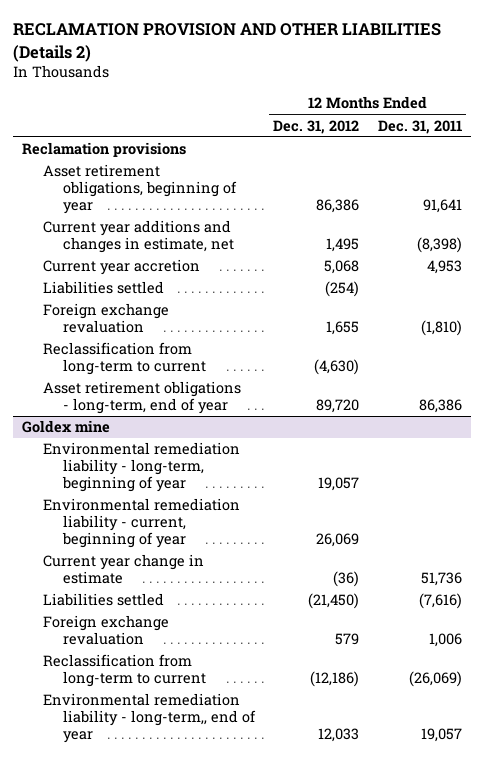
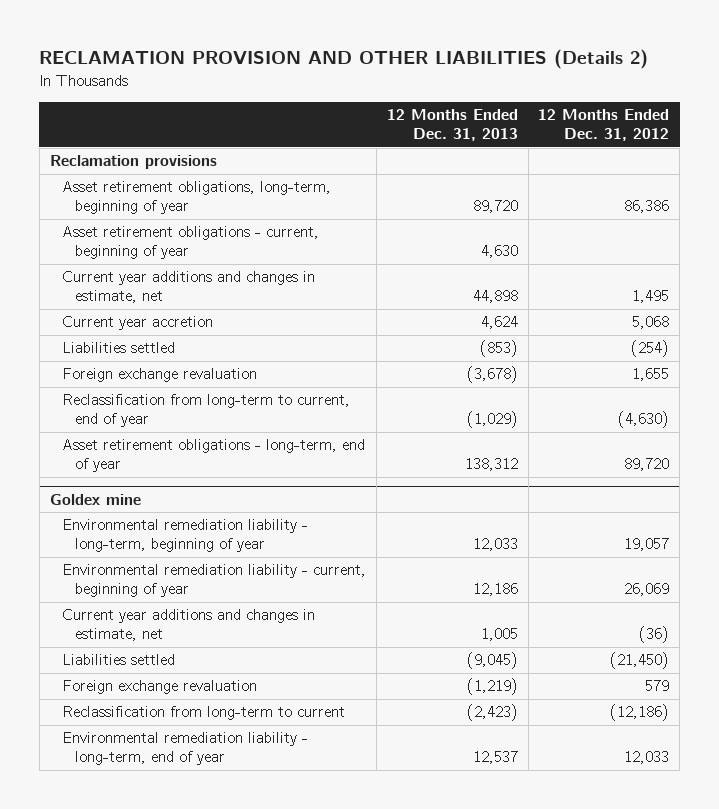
- | 12 Months Ended Dec. 31, 2012 | 12 Months Ended Dec. 31, 2011
+ | 12 Months Ended Dec. 31, 2013 | 12 Months Ended Dec. 31, 2012
- Asset retirement obligations, beginning of year | 86,386 | 91,641
+ Asset retirement obligations, long-term, beginning of year | 89,720 | 86,386
+ Asset retirement obligations - current, beginning of year | 4,630 |
- Reclassification from long-term to current | (4,630) |
+ Reclassification from long-term to current, end of year | (1,029) | (4,630)
@ Goldex mine
- Current year change in estimate | (36) | 51,736
+ Current year additions and changes in estimate, net | 1,005 | (36)
- Environmental remediation liability - long-term,, end of year | 12,033 | 19,057
+ Environmental remediation liability - long-term, end of year | 12,537 | 12,033

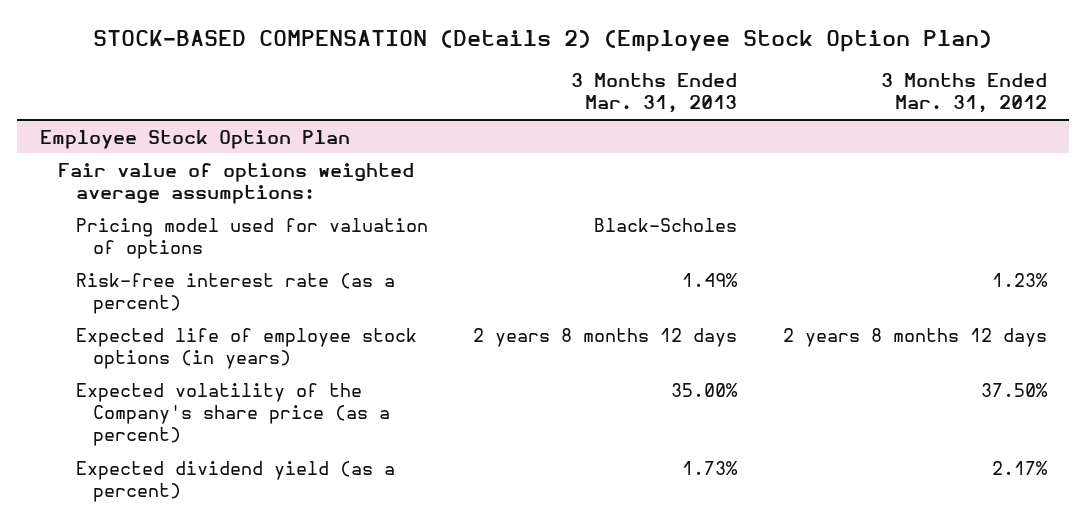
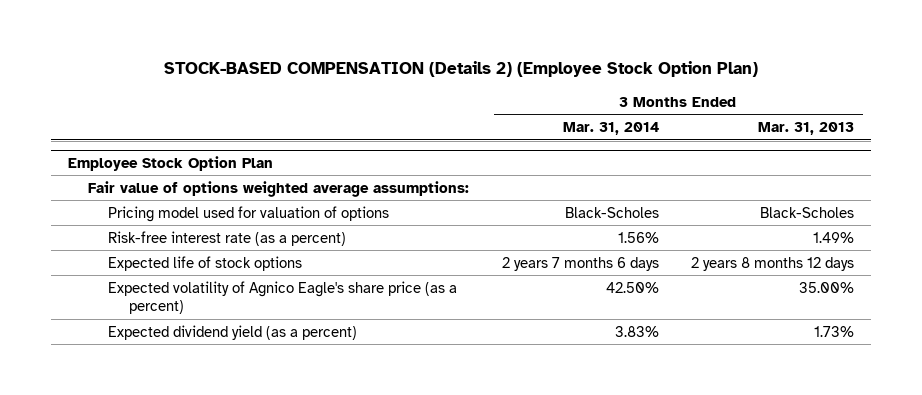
- | 3 Months Ended Mar. 31, 2013 | 3 Months Ended Mar. 31, 2012
+ | 3 Months Ended Mar. 31, 2014 | 3 Months Ended Mar. 31, 2013
@ Employee Stock Option Plan
- Expected life of employee stock options (in years) | 2 years 8 months 12 days | 2 years 8 months 12 days
- Expected volatility of the Company's share price (as a percent) | 35.00% | 37.50%
+ Expected life of stock options | 2 years 7 months 6 days | 2 years 8 months 12 days
+ Expected volatility of Agnico Eagle's share price (as a percent) | 42.50% | 35.00%

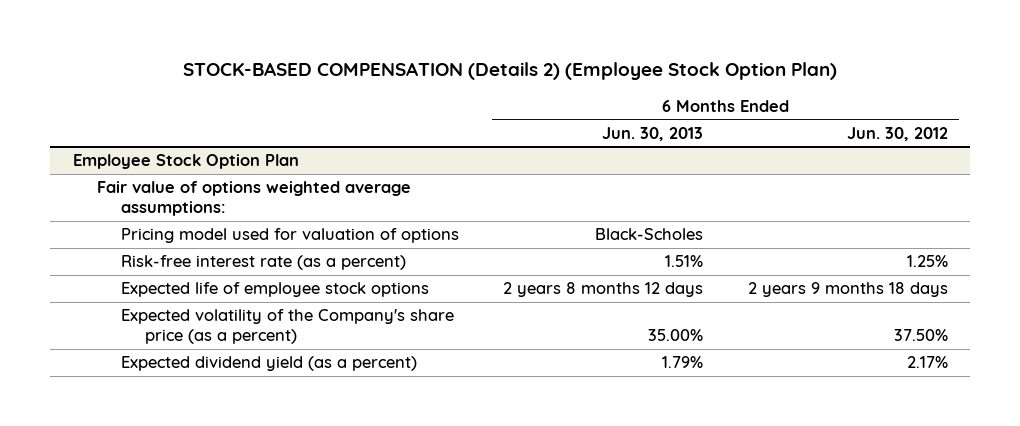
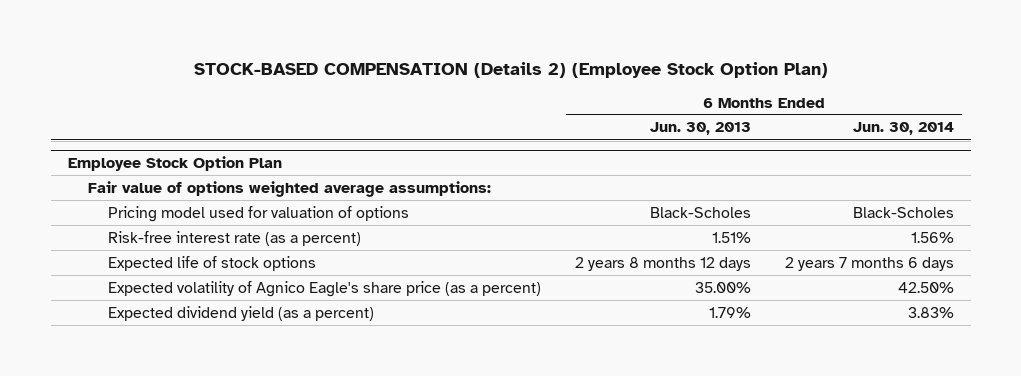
- | 6 Months Ended Jun. 30, 2013 | 6 Months Ended Jun. 30, 2012
+ | 6 Months Ended Jun. 30, 2013 | 6 Months Ended Jun. 30, 2014
@ Employee Stock Option Plan
- Expected life of employee stock options | 2 years 8 months 12 days | 2 years 9 months 18 days
- Expected volatility of the Company's share price (as a percent) | 35.00% | 37.50%
+ Expected life of stock options | 2 years 8 months 12 days | 2 years 7 months 6 days
+ Expected volatility of Agnico Eagle's share price (as a percent) | 35.00% | 42.50%

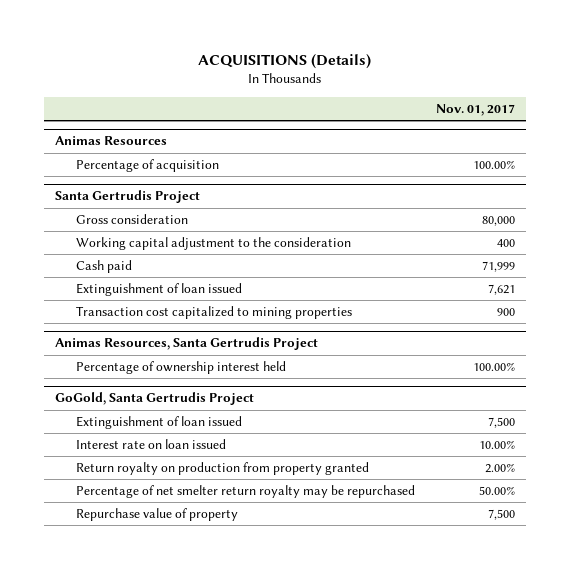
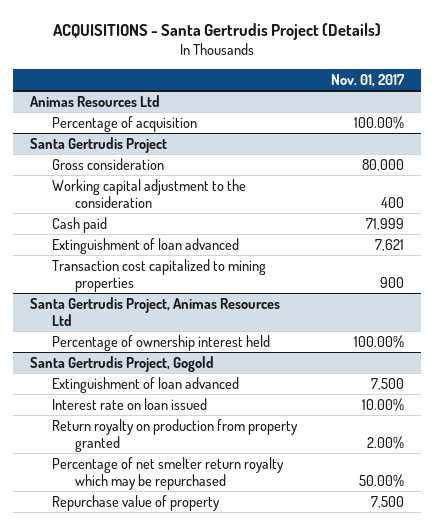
- ACQUISITIONS (Details)
+ ACQUISITIONS - Santa Gertrudis Project (Details)
- Animas Resources
+ Animas Resources Ltd
@ Santa Gertrudis Project
- Extinguishment of loan issued | 7,621
+ Extinguishment of loan advanced | 7,621
- Animas Resources, Santa Gertrudis Project
+ Santa Gertrudis Project, Animas Resources Ltd
- GoGold, Santa Gertrudis Project
- Extinguishment of loan issued | 7,500
+ Santa Gertrudis Project, Gogold
+ Extinguishment of loan advanced | 7,500
- Percentage of net smelter return royalty may be repurchased | 50.00%
+ Percentage of net smelter return royalty which may be repurchased | 50.00%

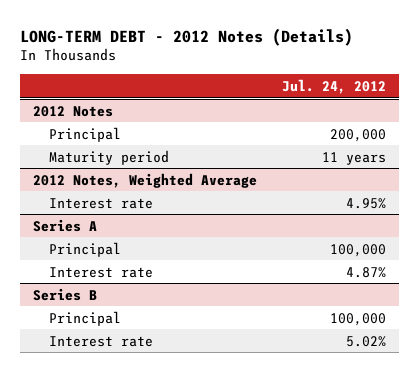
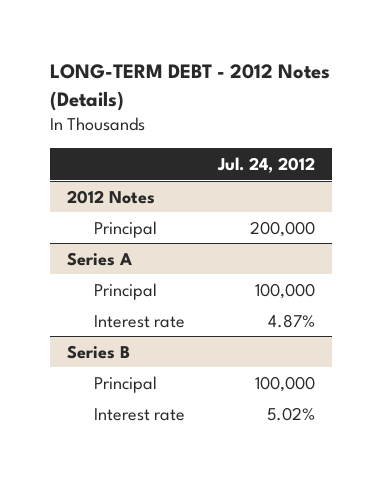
@ 2012 Notes
- Maturity period | 11 years
- 2012 Notes, Weighted Average
- Interest rate | 4.95%

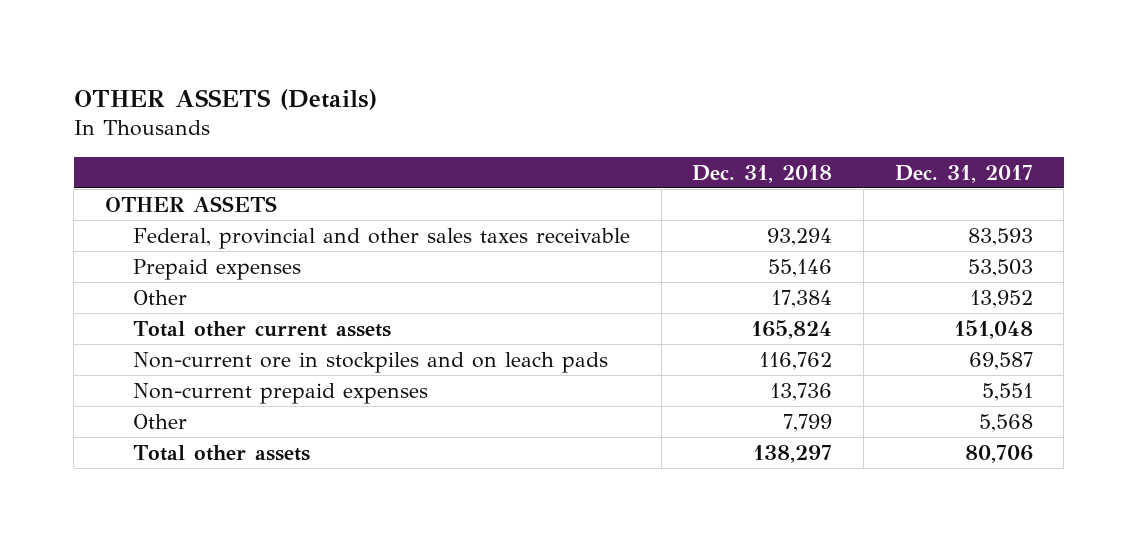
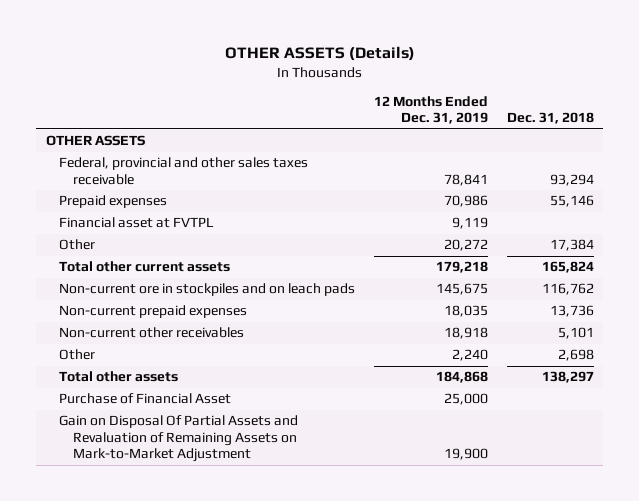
- | Dec. 31, 2018 | Dec. 31, 2017
+ | 12 Months Ended Dec. 31, 2019 | Dec. 31, 2018
+ Financial asset at FVTPL | 9,119 |
- Other | 7,799 | 5,568
+ Non-current other receivables | 18,918 | 5,101
+ Other | 2,240 | 2,698
+ Purchase of Financial Asset | 25,000 |
+ Gain on Disposal Of Partial Assets and Revaluation of Remaining Assets on Mark-to-Market Adjustment | 19,900 |

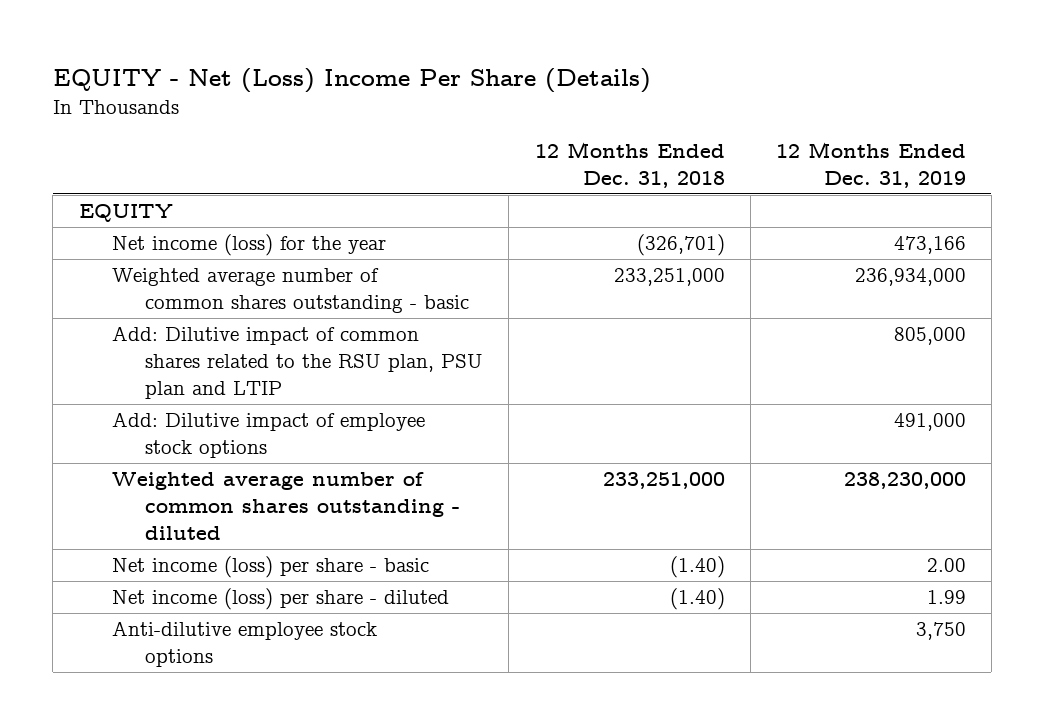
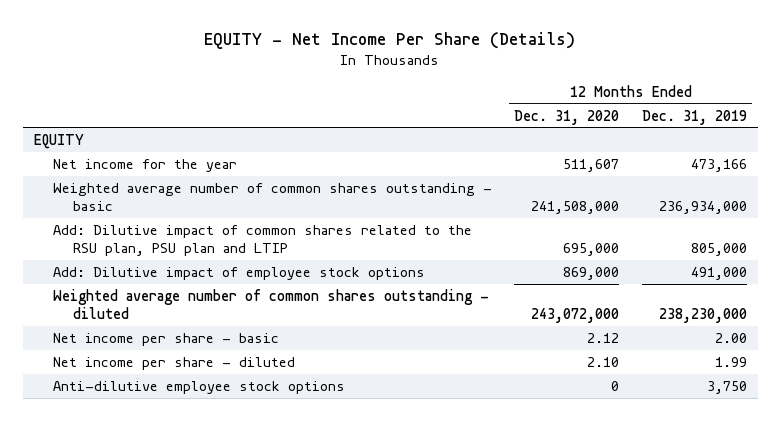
- EQUITY - Net (Loss) Income Per Share (Details)
+ EQUITY - Net Income Per Share (Details)
- | 12 Months Ended Dec. 31, 2018 | 12 Months Ended Dec. 31, 2019
+ | 12 Months Ended Dec. 31, 2020 | 12 Months Ended Dec. 31, 2019
- Net income (loss) for the year | (326,701) | 473,166
+ Net income for the year | 511,607 | 473,166
- Net income (loss) per share - basic | (1.40) | 2.00
- Net income (loss) per share - diluted | (1.40) | 1.99
+ Net income per share - basic | 2.12 | 2.00
+ Net income per share - diluted | 2.10 | 1.99

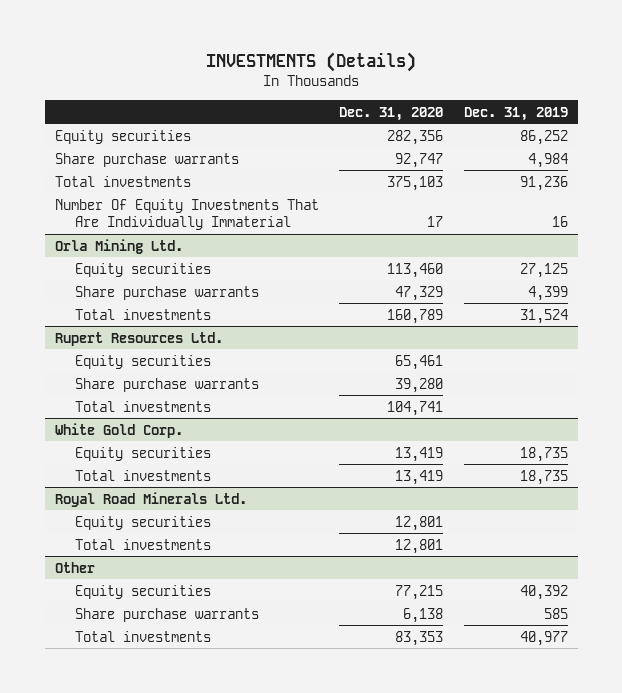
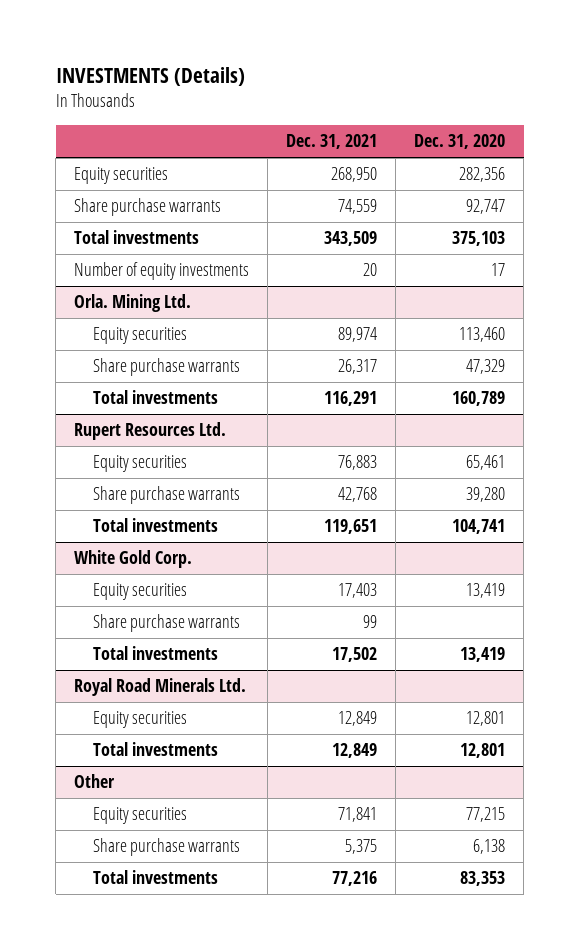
- | Dec. 31, 2020 | Dec. 31, 2019
+ | Dec. 31, 2021 | Dec. 31, 2020
- Number Of Equity Investments That Are Individually Immaterial | 17 | 16
- Orla Mining Ltd.
+ Number of equity investments | 20 | 17
+ Orla. Mining Ltd.
@ White Gold Corp.
+ Share purchase warrants | 99 |

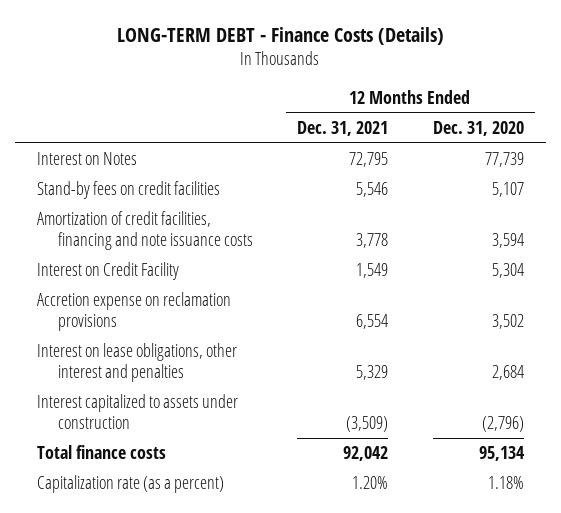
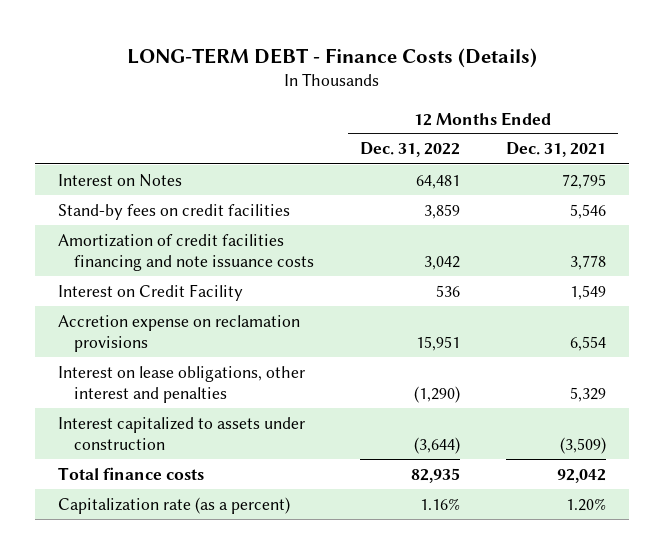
- | 12 Months Ended Dec. 31, 2021 | 12 Months Ended Dec. 31, 2020
+ | 12 Months Ended Dec. 31, 2022 | 12 Months Ended Dec. 31, 2021
- Amortization of credit facilities, financing and note issuance costs | 3,778 | 3,594
+ Amortization of credit facilities financing and note issuance costs | 3,042 | 3,778

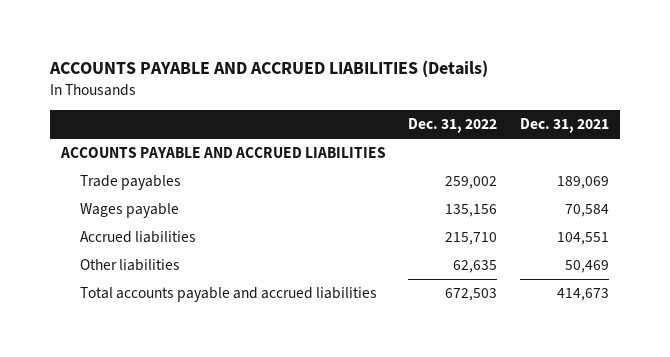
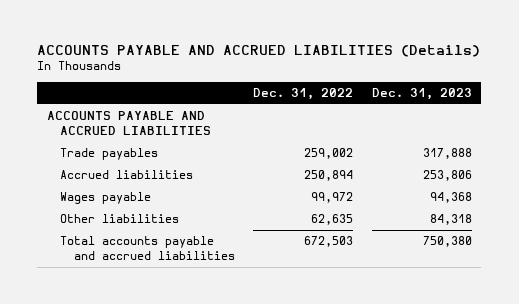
- | Dec. 31, 2022 | Dec. 31, 2021
+ | Dec. 31, 2022 | Dec. 31, 2023
- Wages payable | 135,156 | 70,584
- Accrued liabilities | 215,710 | 104,551
+ Accrued liabilities | 250,894 | 253,806
+ Wages payable | 99,972 | 94,368

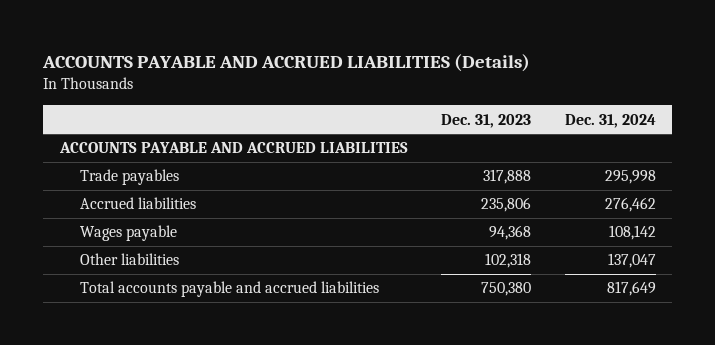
- | Dec. 31, 2022 | Dec. 31, 2023
+ | Dec. 31, 2023 | Dec. 31, 2024
- Accrued liabilities | 250,894 | 253,806
+ Accrued liabilities | 235,806 | 276,462
- Other liabilities | 62,635 | 84,318
+ Other liabilities | 102,318 | 137,047

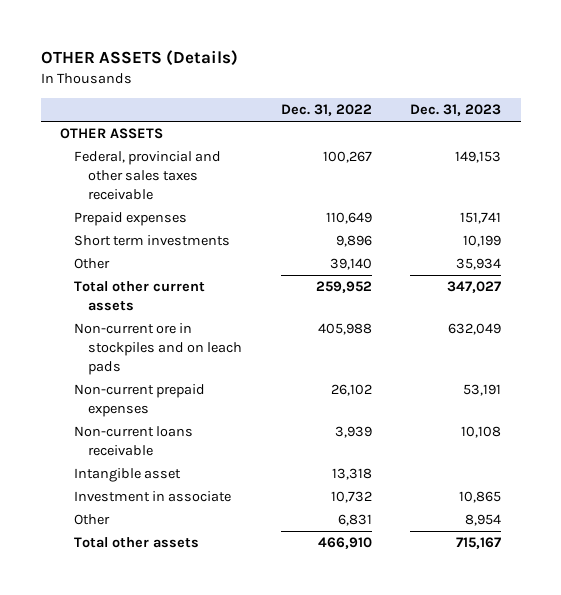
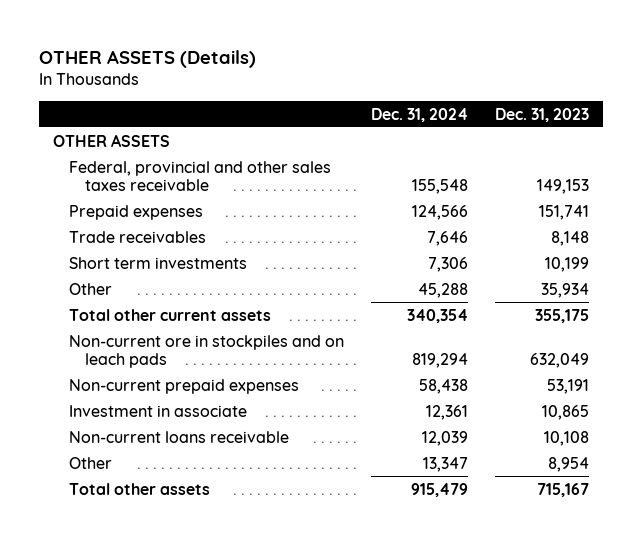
- | Dec. 31, 2022 | Dec. 31, 2023
+ | Dec. 31, 2024 | Dec. 31, 2023
+ Trade receivables | 7,646 | 8,148
- Total other current assets | 259,952 | 347,027
+ Total other current assets | 340,354 | 355,175
- Intangible asset | 13,318 |
moved down: Non-current loans receivable | 12,039 | 10,108

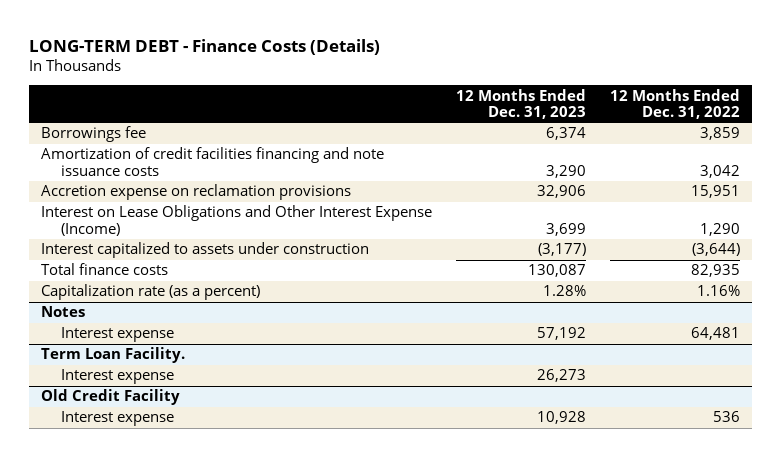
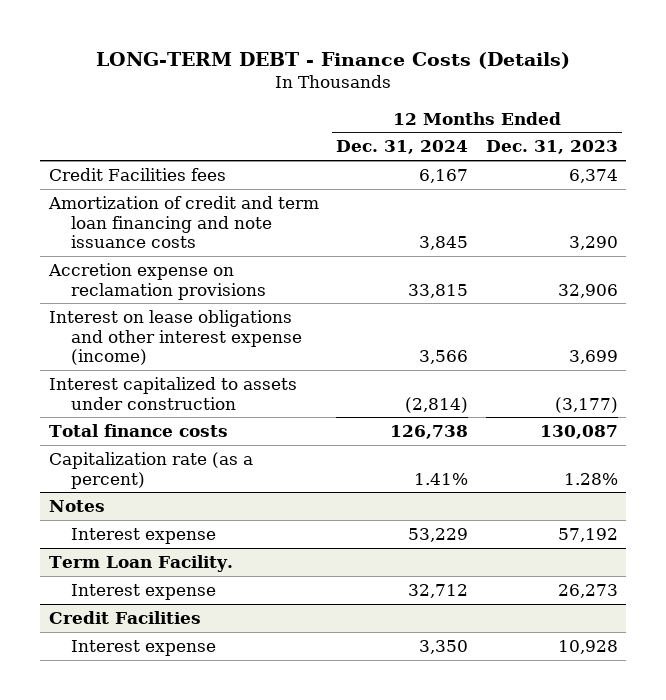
- | 12 Months Ended Dec. 31, 2023 | 12 Months Ended Dec. 31, 2022
+ | 12 Months Ended Dec. 31, 2024 | 12 Months Ended Dec. 31, 2023
- Borrowings fee | 6,374 | 3,859
- Amortization of credit facilities financing and note issuance costs | 3,290 | 3,042
+ Credit Facilities fees | 6,167 | 6,374
+ Amortization of credit and term loan financing and note issuance costs | 3,845 | 3,290
- Interest on Lease Obligations and Other Interest Expense (Income) | 3,699 | 1,290
+ Interest on lease obligations and other interest expense (income) | 3,566 | 3,699
- Old Credit Facility
+ Credit Facilities

